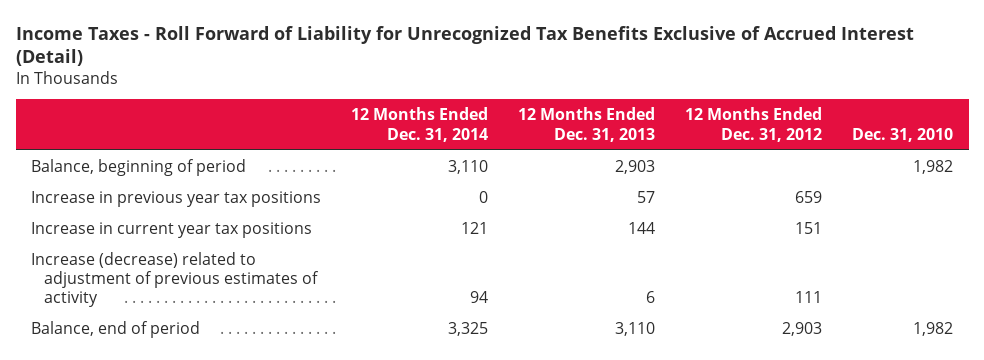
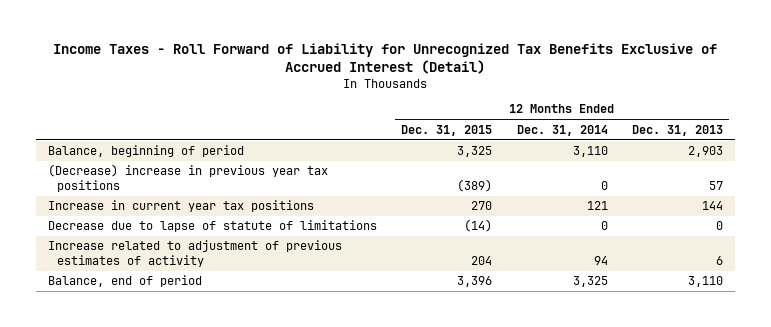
- | 12 Months Ended Dec. 31, 2014 | 12 Months Ended Dec. 31, 2013 | 12 Months Ended Dec. 31, 2012 | Dec. 31, 2010
+ | 12 Months Ended Dec. 31, 2015 | 12 Months Ended Dec. 31, 2014 | 12 Months Ended Dec. 31, 2013
- Increase in previous year tax positions | 0 | 57 | 659 |
+ (Decrease) increase in previous year tax positions | (389) | 0 | 57
- Increase (decrease) related to adjustment of previous estimates of activity | 94 | 6 | 111 |
+ Decrease due to lapse of statute of limitations | (14) | 0 | 0
+ Increase related to adjustment of previous estimates of activity | 204 | 94 | 6

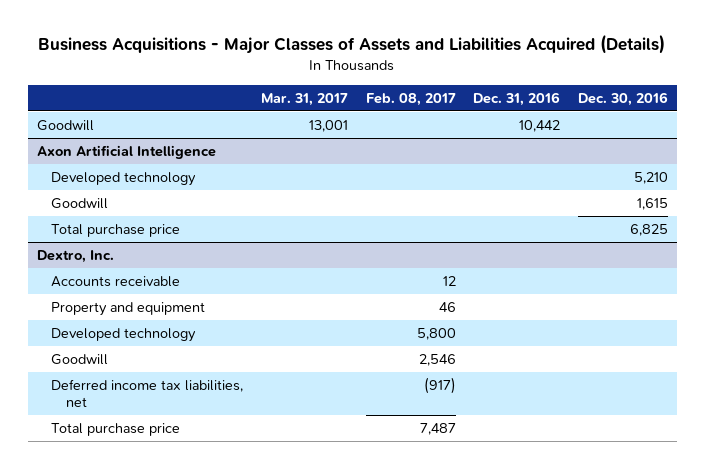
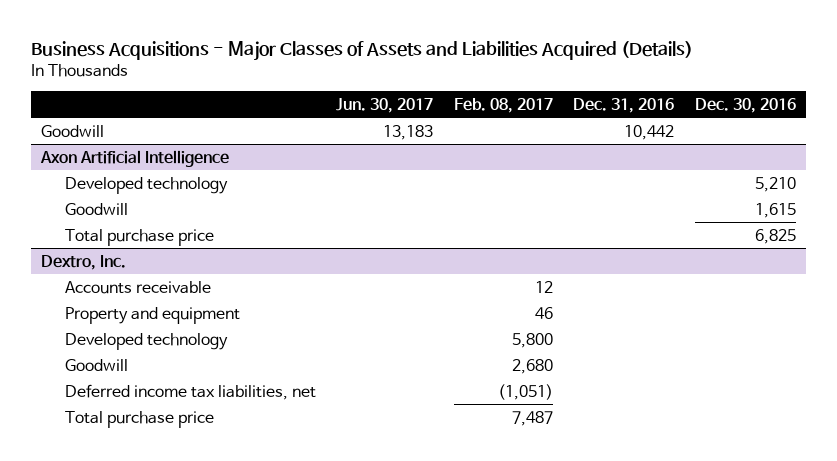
- | Mar. 31, 2017 | Feb. 08, 2017 | Dec. 31, 2016 | Dec. 30, 2016
+ | Jun. 30, 2017 | Feb. 08, 2017 | Dec. 31, 2016 | Dec. 30, 2016
@ Dextro, Inc.
- Goodwill | | 2,546 | |
- Deferred income tax liabilities, net | | (917) | |
+ Goodwill | | 2,680 | |
+ Deferred income tax liabilities, net | | (1,051) | |

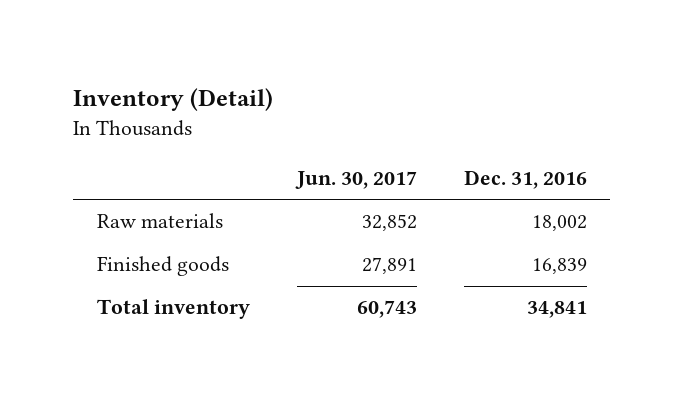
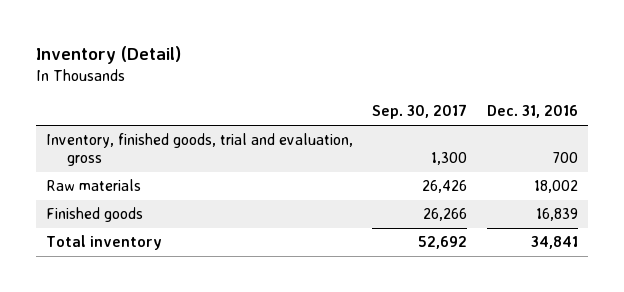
- | Jun. 30, 2017 | Dec. 31, 2016
+ | Sep. 30, 2017 | Dec. 31, 2016
+ Inventory, finished goods, trial and evaluation, gross | 1,300 | 700

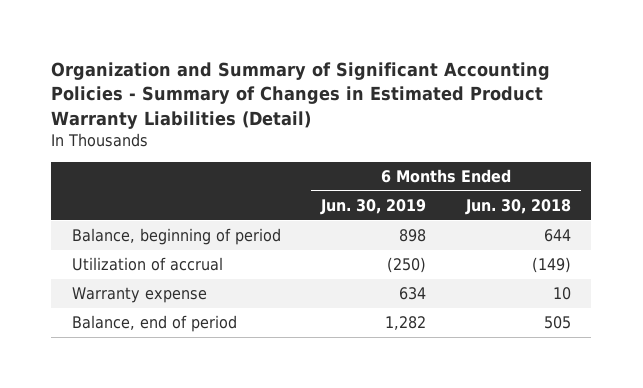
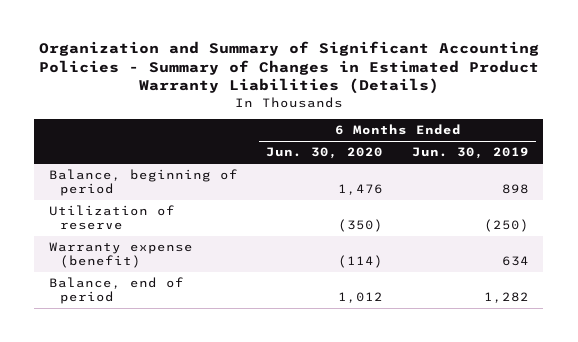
- Organization and Summary of Significant Accounting Policies - Summary of Changes in Estimated Product Warranty Liabilities (Detail)
+ Organization and Summary of Significant Accounting Policies - Summary of Changes in Estimated Product Warranty Liabilities (Details)
- | 6 Months Ended Jun. 30, 2019 | 6 Months Ended Jun. 30, 2018
+ | 6 Months Ended Jun. 30, 2020 | 6 Months Ended Jun. 30, 2019
- Utilization of accrual | (250) | (149)
- Warranty expense | 634 | 10
+ Utilization of reserve | (350) | (250)
+ Warranty expense (benefit) | (114) | 634

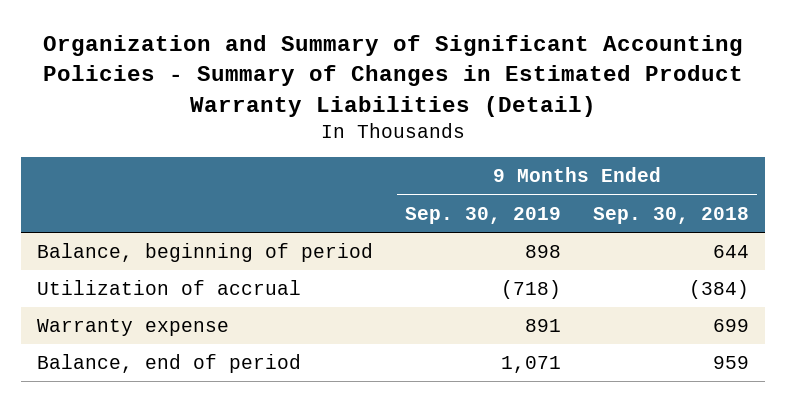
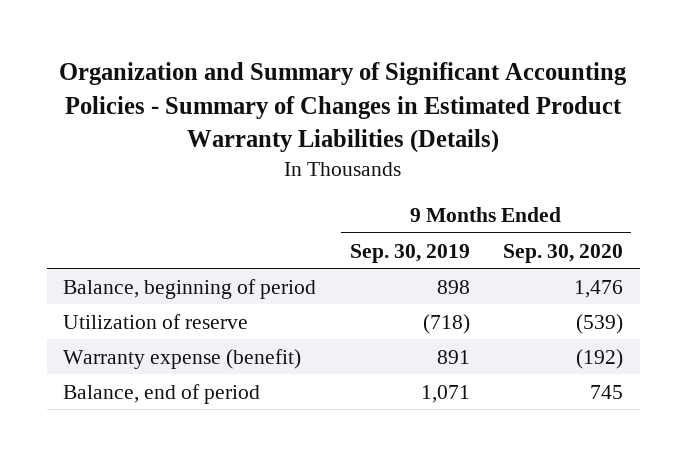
- Organization and Summary of Significant Accounting Policies - Summary of Changes in Estimated Product Warranty Liabilities (Detail)
+ Organization and Summary of Significant Accounting Policies - Summary of Changes in Estimated Product Warranty Liabilities (Details)
- | 9 Months Ended Sep. 30, 2019 | 9 Months Ended Sep. 30, 2018
+ | 9 Months Ended Sep. 30, 2019 | 9 Months Ended Sep. 30, 2020
- Utilization of accrual | (718) | (384)
- Warranty expense | 891 | 699
+ Utilization of reserve | (718) | (539)
+ Warranty expense (benefit) | 891 | (192)

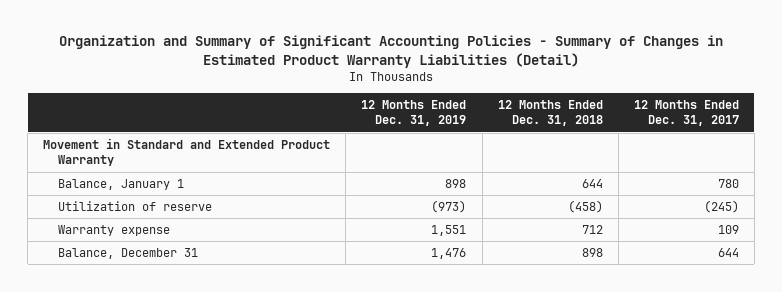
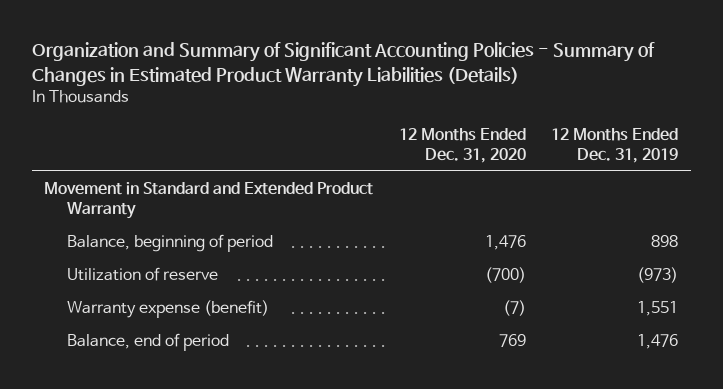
- Organization and Summary of Significant Accounting Policies - Summary of Changes in Estimated Product Warranty Liabilities (Detail)
+ Organization and Summary of Significant Accounting Policies - Summary of Changes in Estimated Product Warranty Liabilities (Details)
- | 12 Months Ended Dec. 31, 2019 | 12 Months Ended Dec. 31, 2018 | 12 Months Ended Dec. 31, 2017
+ | 12 Months Ended Dec. 31, 2020 | 12 Months Ended Dec. 31, 2019
- Balance, January 1 | 898 | 644 | 780
+ Balance, beginning of period | 1,476 | 898
- Warranty expense | 1,551 | 712 | 109
- Balance, December 31 | 1,476 | 898 | 644
+ Warranty expense (benefit) | (7) | 1,551
+ Balance, end of period | 769 | 1,476

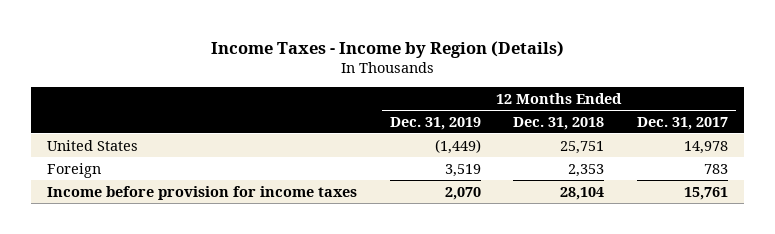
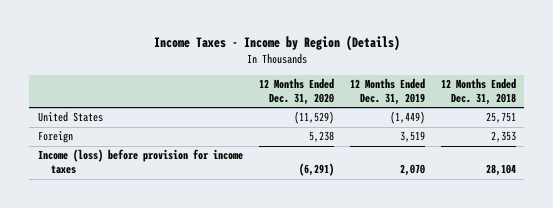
- | 12 Months Ended Dec. 31, 2019 | 12 Months Ended Dec. 31, 2018 | 12 Months Ended Dec. 31, 2017
+ | 12 Months Ended Dec. 31, 2020 | 12 Months Ended Dec. 31, 2019 | 12 Months Ended Dec. 31, 2018
- Income before provision for income taxes | 2,070 | 28,104 | 15,761
+ Income (loss) before provision for income taxes | (6,291) | 2,070 | 28,104

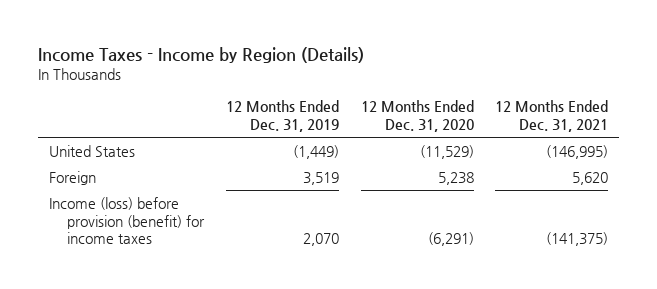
- | 12 Months Ended Dec. 31, 2020 | 12 Months Ended Dec. 31, 2019 | 12 Months Ended Dec. 31, 2018
+ | 12 Months Ended Dec. 31, 2019 | 12 Months Ended Dec. 31, 2020 | 12 Months Ended Dec. 31, 2021
- Income (loss) before provision for income taxes | (6,291) | 2,070 | 28,104
+ Income (loss) before provision (benefit) for income taxes | 2,070 | (6,291) | (141,375)

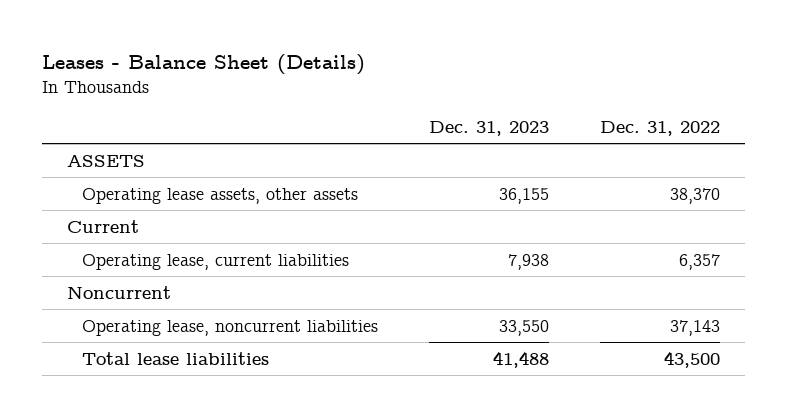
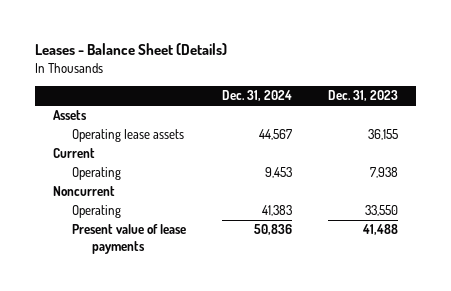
- | Dec. 31, 2023 | Dec. 31, 2022
+ | Dec. 31, 2024 | Dec. 31, 2023
- ASSETS
- Operating lease assets, other assets | 36,155 | 38,370
+ Assets
+ Operating lease assets | 44,567 | 36,155
- Operating lease, current liabilities | 7,938 | 6,357
+ Operating | 9,453 | 7,938
- Operating lease, noncurrent liabilities | 33,550 | 37,143
- Total lease liabilities | 41,488 | 43,500
+ Operating | 41,383 | 33,550
+ Present value of lease payments | 50,836 | 41,488

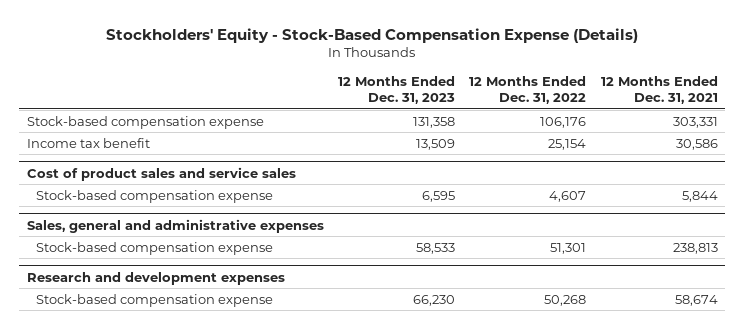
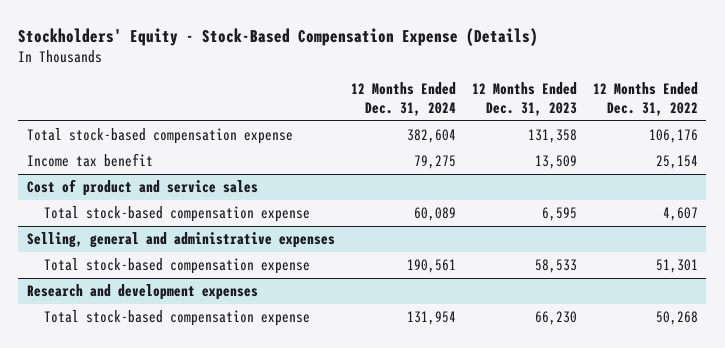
- | 12 Months Ended Dec. 31, 2023 | 12 Months Ended Dec. 31, 2022 | 12 Months Ended Dec. 31, 2021
+ | 12 Months Ended Dec. 31, 2024 | 12 Months Ended Dec. 31, 2023 | 12 Months Ended Dec. 31, 2022
- Stock-based compensation expense | 131,358 | 106,176 | 303,331
+ Total stock-based compensation expense | 382,604 | 131,358 | 106,176
- Cost of product sales and service sales
- Stock-based compensation expense | 6,595 | 4,607 | 5,844
- Sales, general and administrative expenses
- Stock-based compensation expense | 58,533 | 51,301 | 238,813
+ Cost of product and service sales
+ Total stock-based compensation expense | 60,089 | 6,595 | 4,607
+ Selling, general and administrative expenses
+ Total stock-based compensation expense | 190,561 | 58,533 | 51,301
@ Research and development expenses
- Stock-based compensation expense | 66,230 | 50,268 | 58,674
+ Total stock-based compensation expense | 131,954 | 66,230 | 50,268

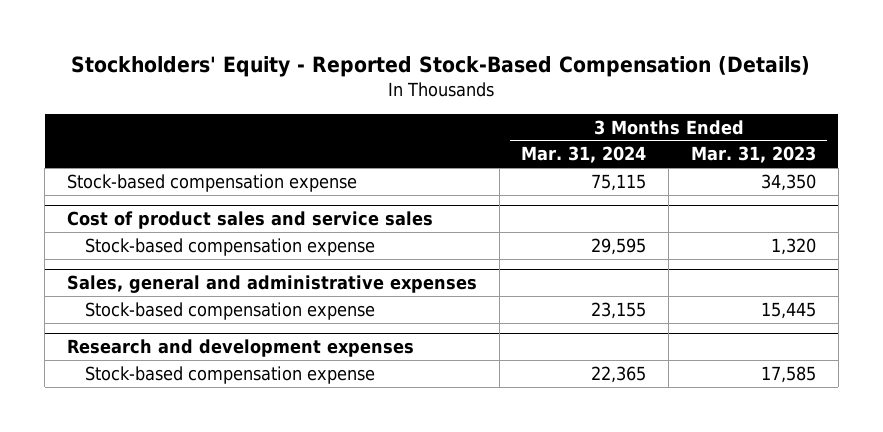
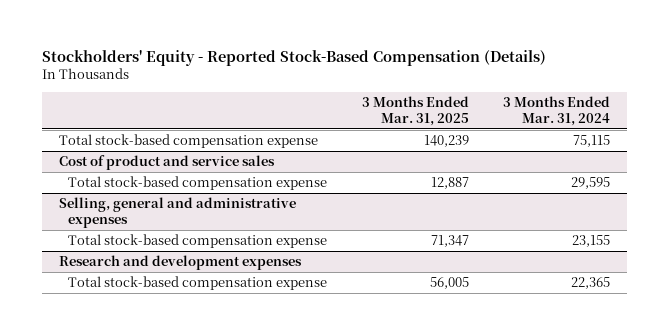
- | 3 Months Ended Mar. 31, 2024 | 3 Months Ended Mar. 31, 2023
+ | 3 Months Ended Mar. 31, 2025 | 3 Months Ended Mar. 31, 2024
- Stock-based compensation expense | 75,115 | 34,350
- Cost of product sales and service sales
- Stock-based compensation expense | 29,595 | 1,320
- Sales, general and administrative expenses
- Stock-based compensation expense | 23,155 | 15,445
+ Total stock-based compensation expense | 140,239 | 75,115
+ Cost of product and service sales
+ Total stock-based compensation expense | 12,887 | 29,595
+ Selling, general and administrative expenses
+ Total stock-based compensation expense | 71,347 | 23,155
@ Research and development expenses
- Stock-based compensation expense | 22,365 | 17,585
+ Total stock-based compensation expense | 56,005 | 22,365

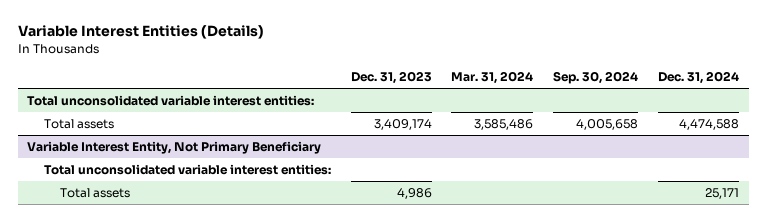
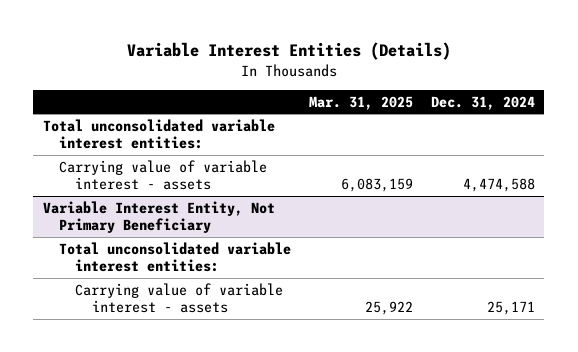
- | Dec. 31, 2023 | Mar. 31, 2024 | Sep. 30, 2024 | Dec. 31, 2024
+ | Mar. 31, 2025 | Dec. 31, 2024
- Total assets | 3,409,174 | 3,585,486 | 4,005,658 | 4,474,588
+ Carrying value of variable interest - assets | 6,083,159 | 4,474,588
@ Variable Interest Entity, Not Primary Beneficiary
- Total assets | 4,986 | | | 25,171
+ Carrying value of variable interest - assets | 25,922 | 25,171

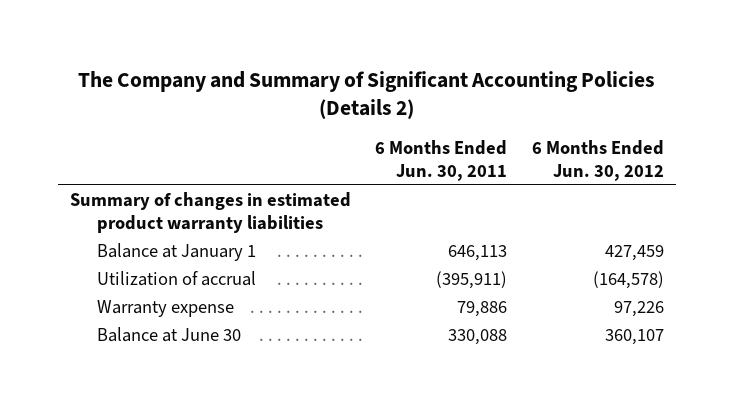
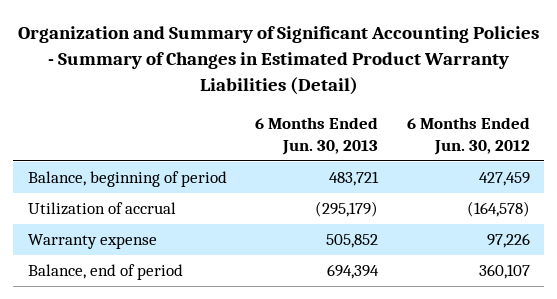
- The Company and Summary of Significant Accounting Policies (Details 2)
+ Organization and Summary of Significant Accounting Policies - Summary of Changes in Estimated Product Warranty Liabilities (Detail)
- | 6 Months Ended Jun. 30, 2011 | 6 Months Ended Jun. 30, 2012
+ | 6 Months Ended Jun. 30, 2013 | 6 Months Ended Jun. 30, 2012
- Summary of changes in estimated product warranty liabilities
- Balance at January 1 | 646,113 | 427,459
+ Balance, beginning of period | 483,721 | 427,459
- Balance at June 30 | 330,088 | 360,107
+ Balance, end of period | 694,394 | 360,107

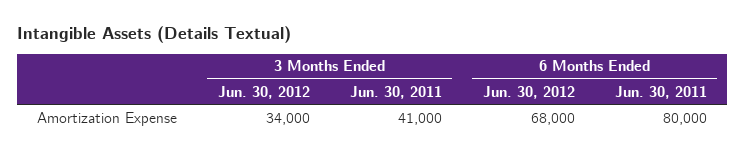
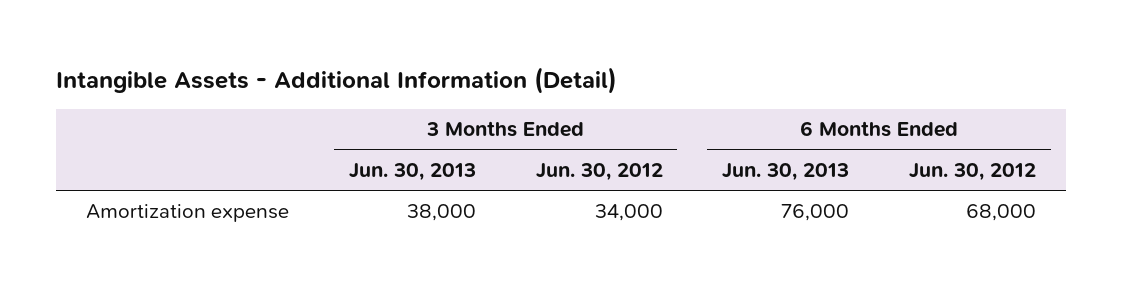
- Intangible Assets (Details Textual)
+ Intangible Assets - Additional Information (Detail)
- | 3 Months Ended Jun. 30, 2012 | 3 Months Ended Jun. 30, 2011 | 6 Months Ended Jun. 30, 2012 | 6 Months Ended Jun. 30, 2011
+ | 3 Months Ended Jun. 30, 2013 | 3 Months Ended Jun. 30, 2012 | 6 Months Ended Jun. 30, 2013 | 6 Months Ended Jun. 30, 2012
- Amortization Expense | 34,000 | 41,000 | 68,000 | 80,000
+ Amortization expense | 38,000 | 34,000 | 76,000 | 68,000

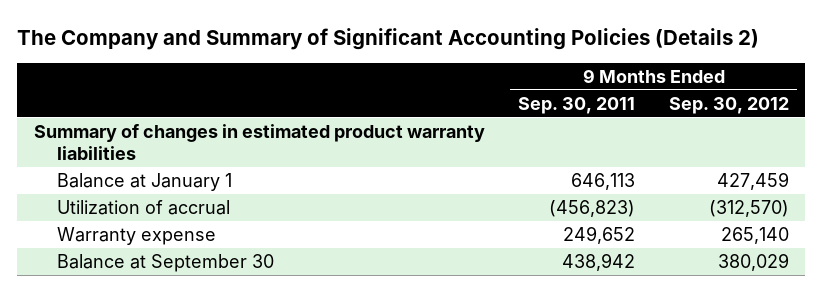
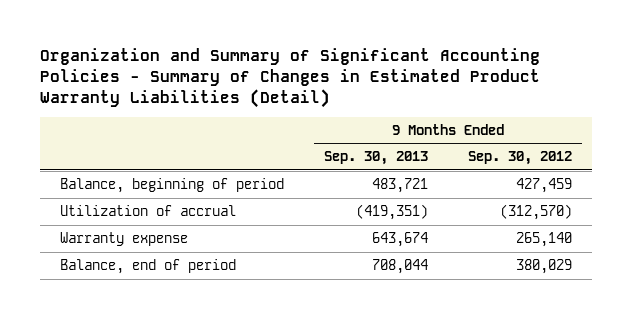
- The Company and Summary of Significant Accounting Policies (Details 2)
+ Organization and Summary of Significant Accounting Policies - Summary of Changes in Estimated Product Warranty Liabilities (Detail)
- | 9 Months Ended Sep. 30, 2011 | 9 Months Ended Sep. 30, 2012
+ | 9 Months Ended Sep. 30, 2013 | 9 Months Ended Sep. 30, 2012
- Summary of changes in estimated product warranty liabilities
- Balance at January 1 | 646,113 | 427,459
+ Balance, beginning of period | 483,721 | 427,459
- Balance at September 30 | 438,942 | 380,029
+ Balance, end of period | 708,044 | 380,029

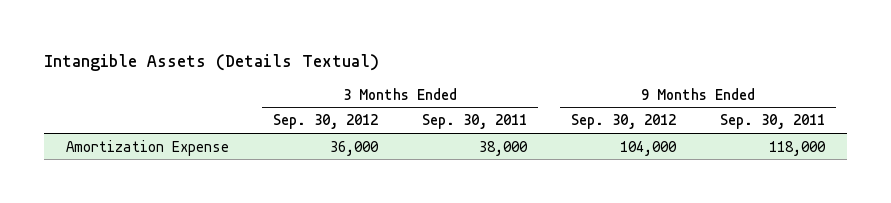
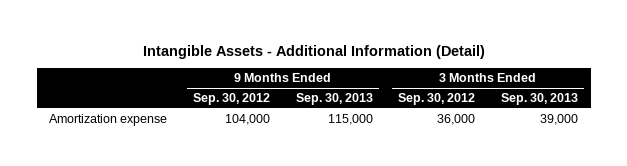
- Intangible Assets (Details Textual)
+ Intangible Assets - Additional Information (Detail)
- | 3 Months Ended Sep. 30, 2012 | 3 Months Ended Sep. 30, 2011 | 9 Months Ended Sep. 30, 2012 | 9 Months Ended Sep. 30, 2011
+ | 9 Months Ended Sep. 30, 2012 | 9 Months Ended Sep. 30, 2013 | 3 Months Ended Sep. 30, 2012 | 3 Months Ended Sep. 30, 2013
- Amortization Expense | 36,000 | 38,000 | 104,000 | 118,000
+ Amortization expense | 104,000 | 115,000 | 36,000 | 39,000

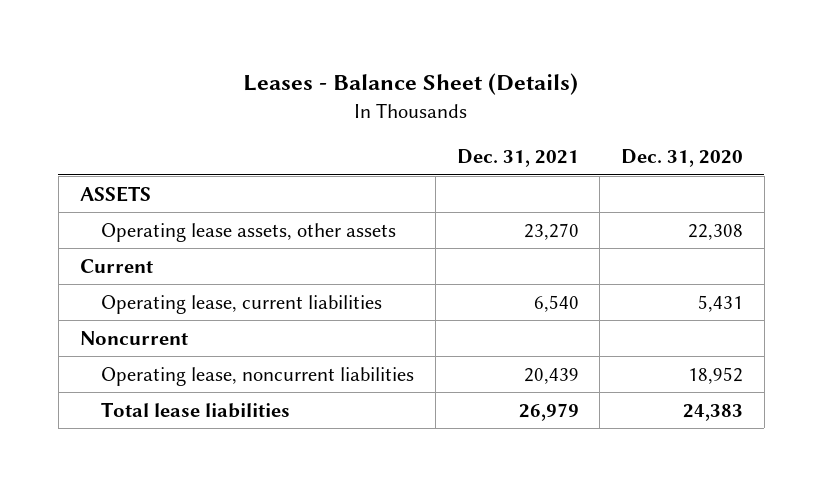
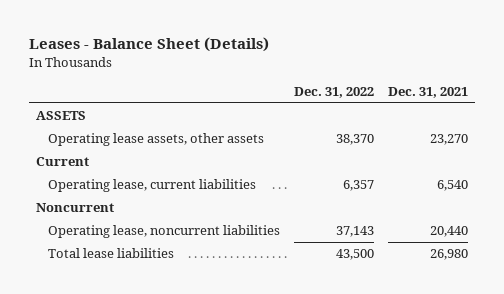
- | Dec. 31, 2021 | Dec. 31, 2020
+ | Dec. 31, 2022 | Dec. 31, 2021
- Operating lease, noncurrent liabilities | 20,439 | 18,952
- Total lease liabilities | 26,979 | 24,383
+ Operating lease, noncurrent liabilities | 37,143 | 20,440
+ Total lease liabilities | 43,500 | 26,980

